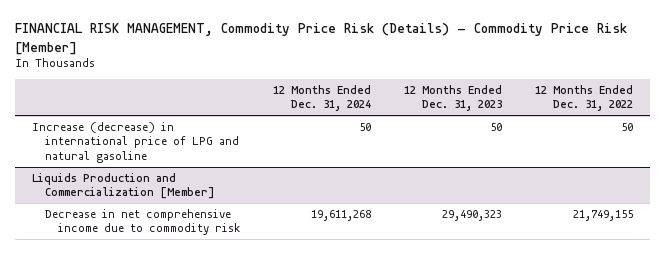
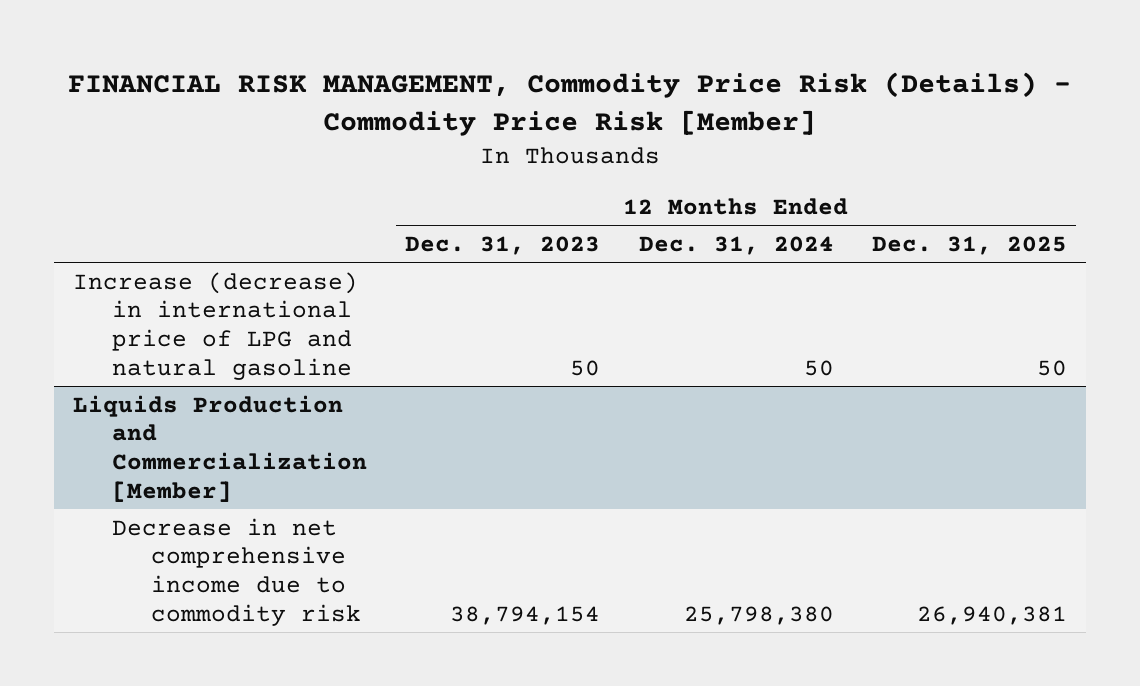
- | 12 Months Ended Dec. 31, 2024 | 12 Months Ended Dec. 31, 2023 | 12 Months Ended Dec. 31, 2022
+ | 12 Months Ended Dec. 31, 2023 | 12 Months Ended Dec. 31, 2024 | 12 Months Ended Dec. 31, 2025
@ Liquids Production and Commercialization [Member]
- Decrease in net comprehensive income due to commodity risk | 19,611,268 | 29,490,323 | 21,749,155
+ Decrease in net comprehensive income due to commodity risk | 38,794,154 | 25,798,380 | 26,940,381

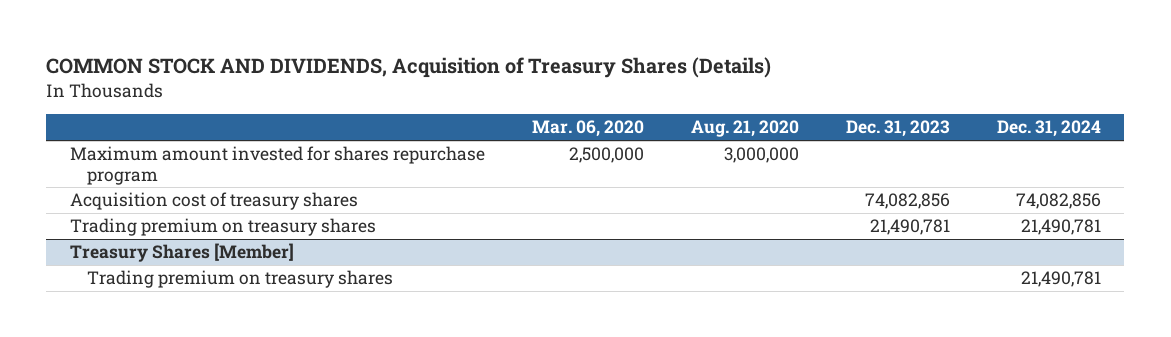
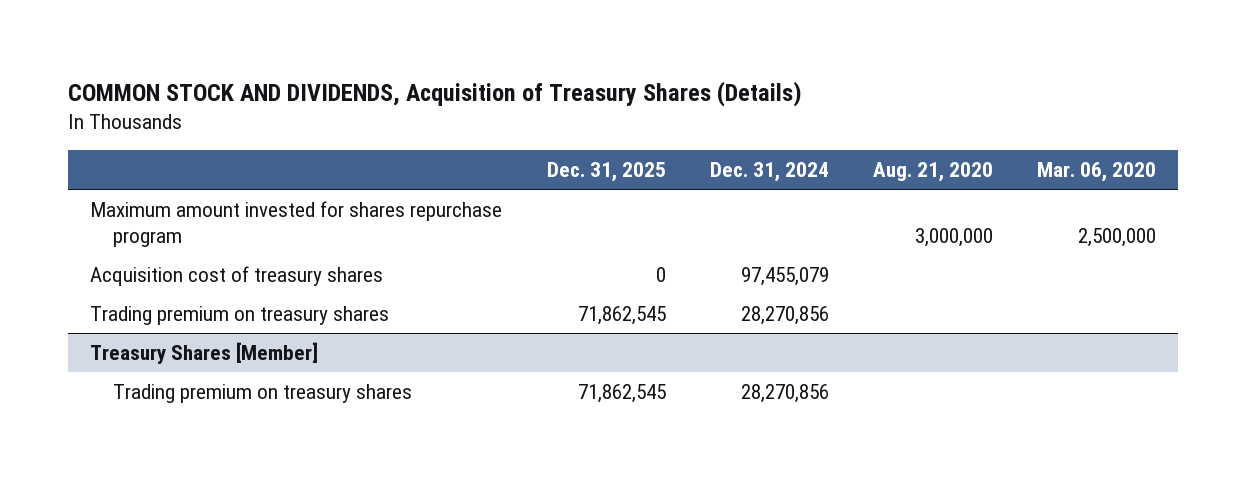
- | Mar. 06, 2020 | Aug. 21, 2020 | Dec. 31, 2023 | Dec. 31, 2024
+ | Dec. 31, 2025 | Dec. 31, 2024 | Aug. 21, 2020 | Mar. 06, 2020
- Acquisition cost of treasury shares | | | 74,082,856 | 74,082,856
- Trading premium on treasury shares | | | 21,490,781 | 21,490,781
+ Acquisition cost of treasury shares | 0 | 97,455,079 | |
+ Trading premium on treasury shares | 71,862,545 | 28,270,856 | |
@ Treasury Shares [Member]
- Trading premium on treasury shares | | | | 21,490,781
+ Trading premium on treasury shares | 71,862,545 | 28,270,856 | |

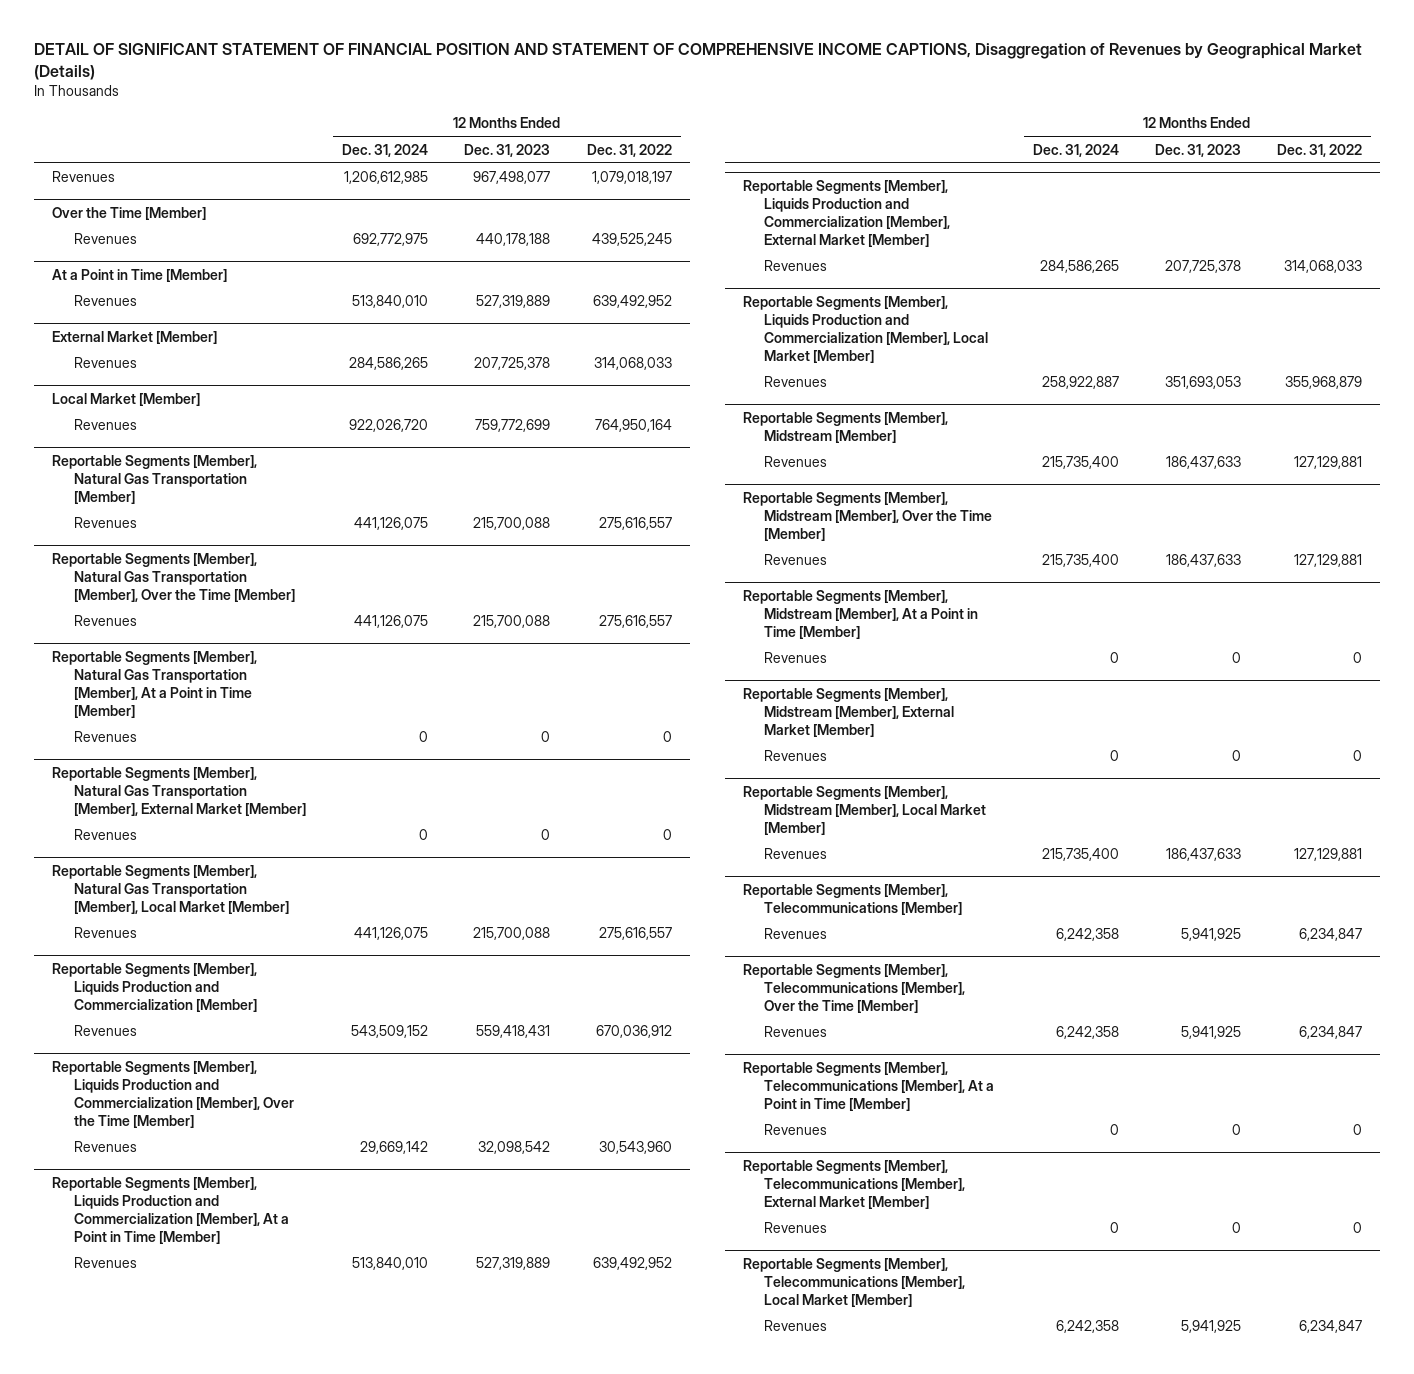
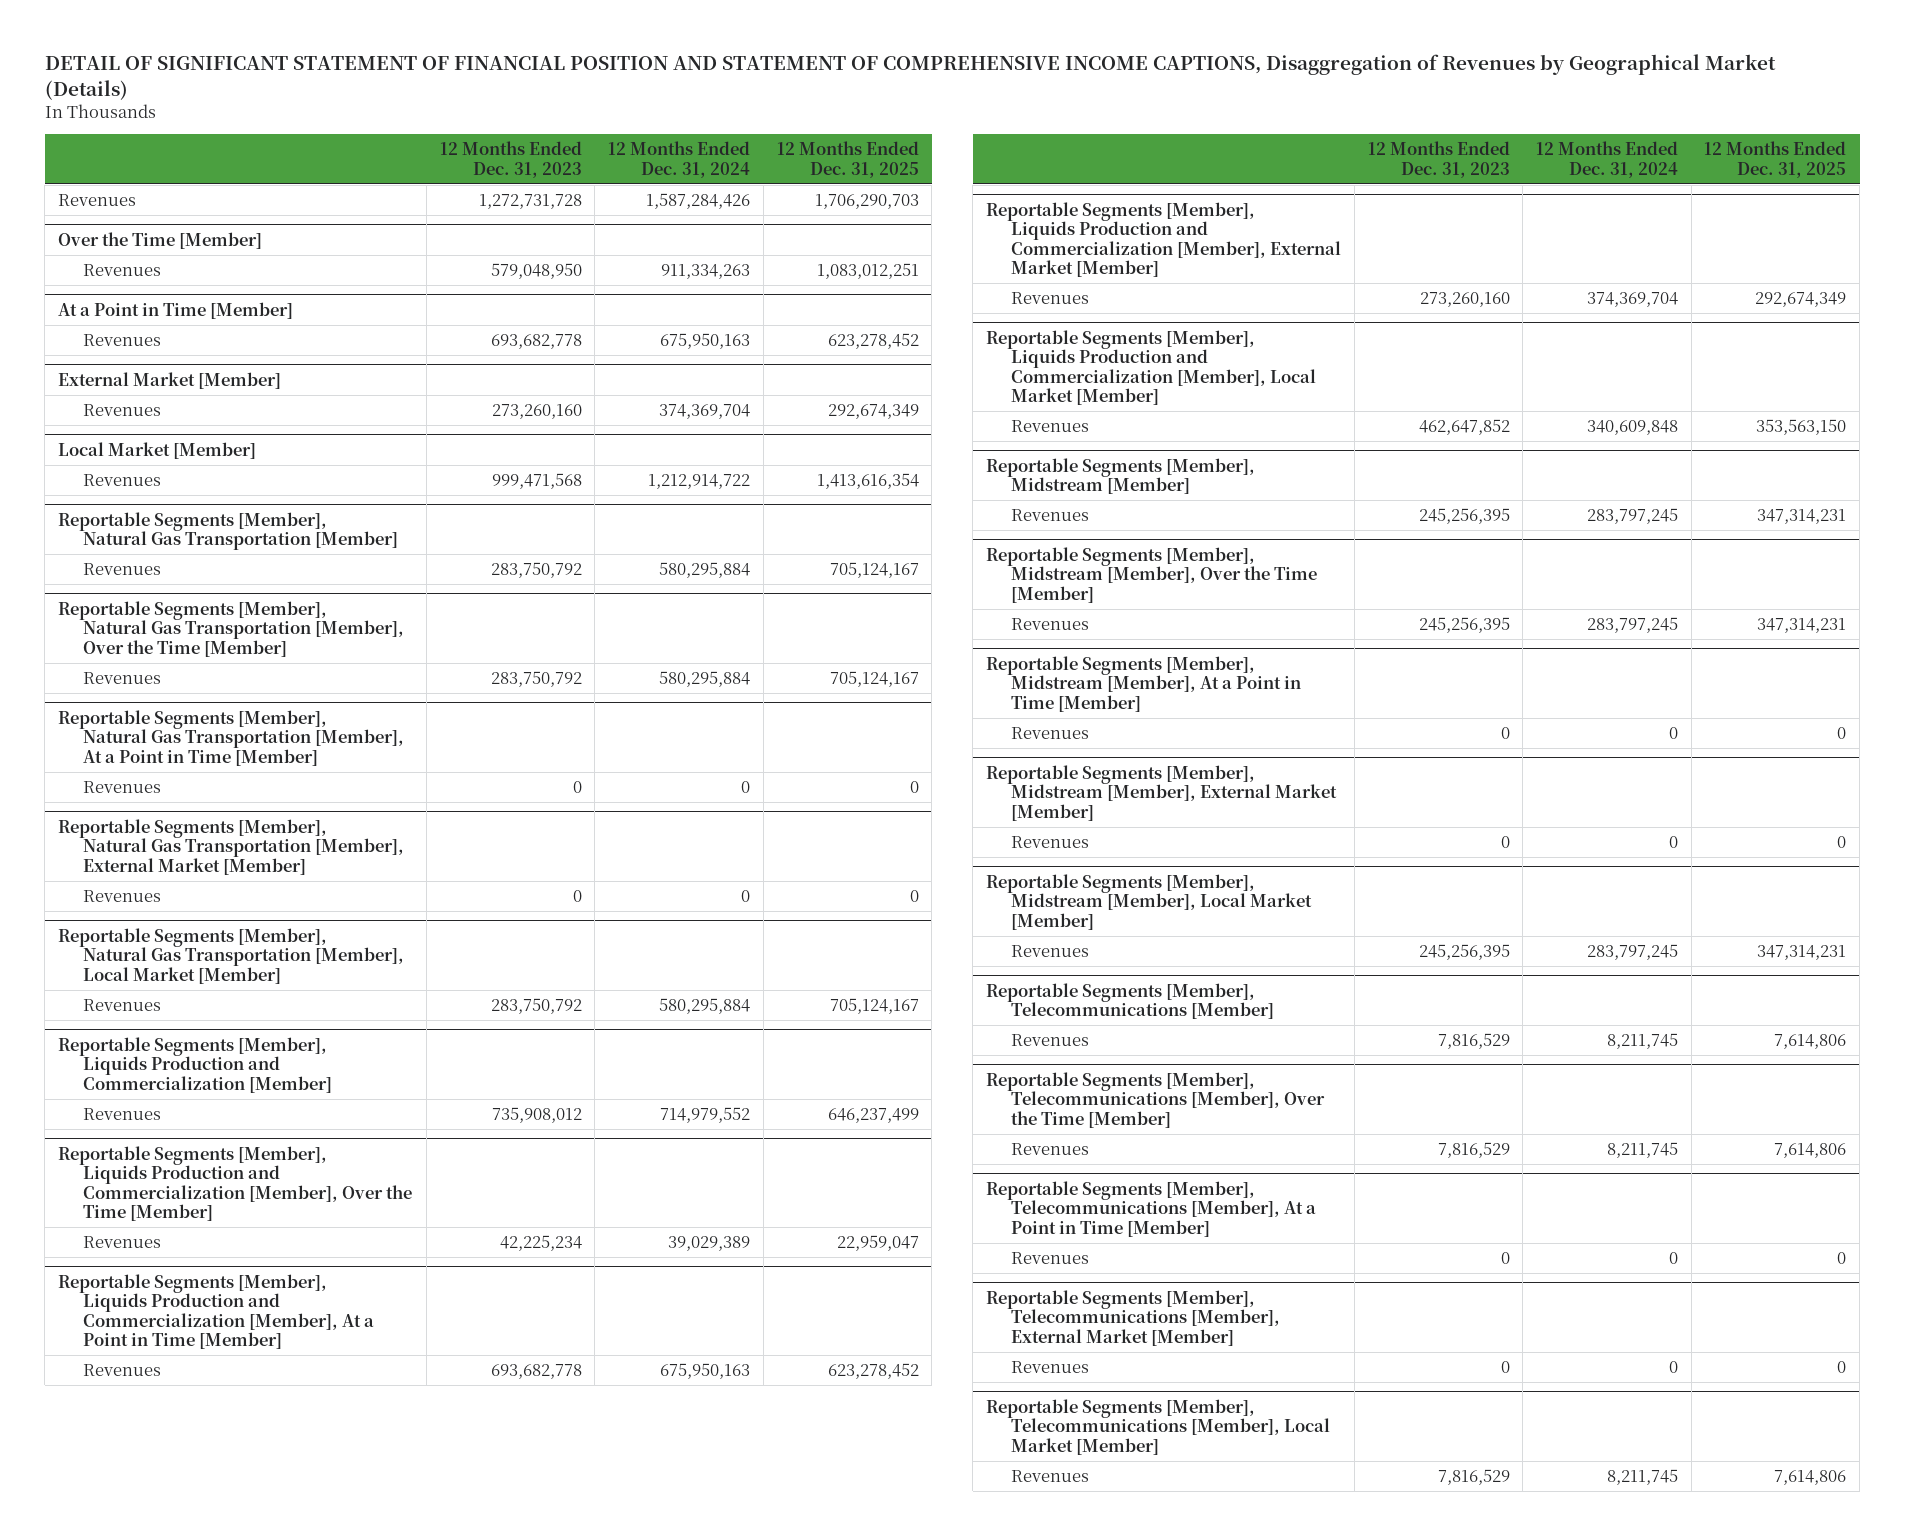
- | 12 Months Ended Dec. 31, 2024 | 12 Months Ended Dec. 31, 2023 | 12 Months Ended Dec. 31, 2022
+ | 12 Months Ended Dec. 31, 2023 | 12 Months Ended Dec. 31, 2024 | 12 Months Ended Dec. 31, 2025
- Revenues | 1,206,612,985 | 967,498,077 | 1,079,018,197
+ Revenues | 1,272,731,728 | 1,587,284,426 | 1,706,290,703
@ Over the Time [Member]
- Revenues | 692,772,975 | 440,178,188 | 439,525,245
+ Revenues | 579,048,950 | 911,334,263 | 1,083,012,251
@ At a Point in Time [Member]
- Revenues | 513,840,010 | 527,319,889 | 639,492,952
+ Revenues | 693,682,778 | 675,950,163 | 623,278,452
@ External Market [Member]
- Revenues | 284,586,265 | 207,725,378 | 314,068,033
+ Revenues | 273,260,160 | 374,369,704 | 292,674,349
@ Local Market [Member]
- Revenues | 922,026,720 | 759,772,699 | 764,950,164
+ Revenues | 999,471,568 | 1,212,914,722 | 1,413,616,354
@ Reportable Segments [Member], Natural Gas Transportation [Member]
- Revenues | 441,126,075 | 215,700,088 | 275,616,557
+ Revenues | 283,750,792 | 580,295,884 | 705,124,167
@ Reportable Segments [Member], Natural Gas Transportation [Member], Over the Time [Member]
- Revenues | 441,126,075 | 215,700,088 | 275,616,557
+ Revenues | 283,750,792 | 580,295,884 | 705,124,167
@ Reportable Segments [Member], Natural Gas Transportation [Member], Local Market [Member]
- Revenues | 441,126,075 | 215,700,088 | 275,616,557
+ Revenues | 283,750,792 | 580,295,884 | 705,124,167
@ Reportable Segments [Member], Liquids Production and Commercialization [Member]
- Revenues | 543,509,152 | 559,418,431 | 670,036,912
+ Revenues | 735,908,012 | 714,979,552 | 646,237,499
@ Reportable Segments [Member], Liquids Production and Commercialization [Member], Over the Time [Member]
- Revenues | 29,669,142 | 32,098,542 | 30,543,960
+ Revenues | 42,225,234 | 39,029,389 | 22,959,047
@ Reportable Segments [Member], Liquids Production and Commercialization [Member], At a Point in Time [Member]
- Revenues | 513,840,010 | 527,319,889 | 639,492,952
+ Revenues | 693,682,778 | 675,950,163 | 623,278,452
@ Reportable Segments [Member], Liquids Production and Commercialization [Member], External Market [Member]
- Revenues | 284,586,265 | 207,725,378 | 314,068,033
+ Revenues | 273,260,160 | 374,369,704 | 292,674,349
@ Reportable Segments [Member], Liquids Production and Commercialization [Member], Local Market [Member]
- Revenues | 258,922,887 | 351,693,053 | 355,968,879
+ Revenues | 462,647,852 | 340,609,848 | 353,563,150
@ Reportable Segments [Member], Midstream [Member]
- Revenues | 215,735,400 | 186,437,633 | 127,129,881
+ Revenues | 245,256,395 | 283,797,245 | 347,314,231
@ Reportable Segments [Member], Midstream [Member], Over the Time [Member]
- Revenues | 215,735,400 | 186,437,633 | 127,129,881
+ Revenues | 245,256,395 | 283,797,245 | 347,314,231
@ Reportable Segments [Member], Midstream [Member], Local Market [Member]
- Revenues | 215,735,400 | 186,437,633 | 127,129,881
+ Revenues | 245,256,395 | 283,797,245 | 347,314,231
@ Reportable Segments [Member], Telecommunications [Member]
- Revenues | 6,242,358 | 5,941,925 | 6,234,847
+ Revenues | 7,816,529 | 8,211,745 | 7,614,806
@ Reportable Segments [Member], Telecommunications [Member], Over the Time [Member]
- Revenues | 6,242,358 | 5,941,925 | 6,234,847
+ Revenues | 7,816,529 | 8,211,745 | 7,614,806
@ Reportable Segments [Member], Telecommunications [Member], Local Market [Member]
- Revenues | 6,242,358 | 5,941,925 | 6,234,847
+ Revenues | 7,816,529 | 8,211,745 | 7,614,806

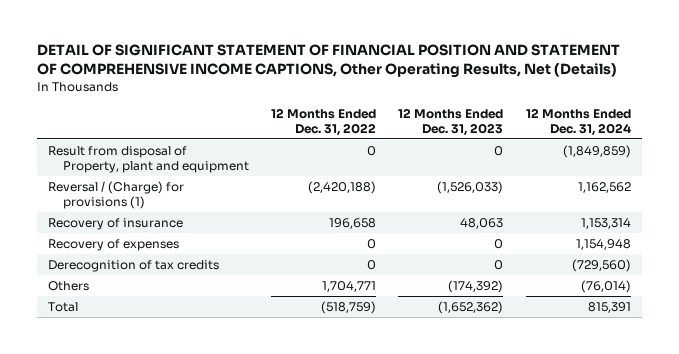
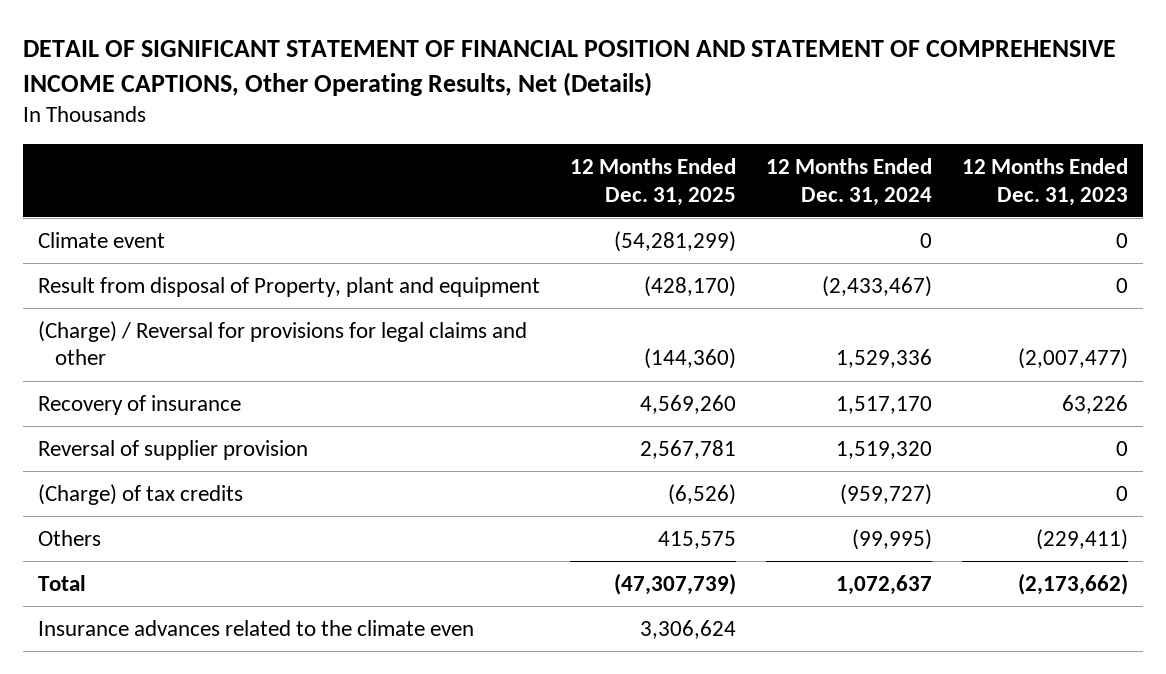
- | 12 Months Ended Dec. 31, 2022 | 12 Months Ended Dec. 31, 2023 | 12 Months Ended Dec. 31, 2024
+ | 12 Months Ended Dec. 31, 2025 | 12 Months Ended Dec. 31, 2024 | 12 Months Ended Dec. 31, 2023
- Result from disposal of Property, plant and equipment | 0 | 0 | (1,849,859)
- Reversal / (Charge) for provisions (1) | (2,420,188) | (1,526,033) | 1,162,562
- Recovery of insurance | 196,658 | 48,063 | 1,153,314
- Recovery of expenses | 0 | 0 | 1,154,948
- Derecognition of tax credits | 0 | 0 | (729,560)
- Others | 1,704,771 | (174,392) | (76,014)
- Total | (518,759) | (1,652,362) | 815,391
+ Climate event | (54,281,299) | 0 | 0
+ Result from disposal of Property, plant and equipment | (428,170) | (2,433,467) | 0
+ (Charge) / Reversal for provisions for legal claims and other | (144,360) | 1,529,336 | (2,007,477)
+ Recovery of insurance | 4,569,260 | 1,517,170 | 63,226
+ Reversal of supplier provision | 2,567,781 | 1,519,320 | 0
+ (Charge) of tax credits | (6,526) | (959,727) | 0
+ Others | 415,575 | (99,995) | (229,411)
+ Total | (47,307,739) | 1,072,637 | (2,173,662)
+ Insurance advances related to the climate even | 3,306,624 | |

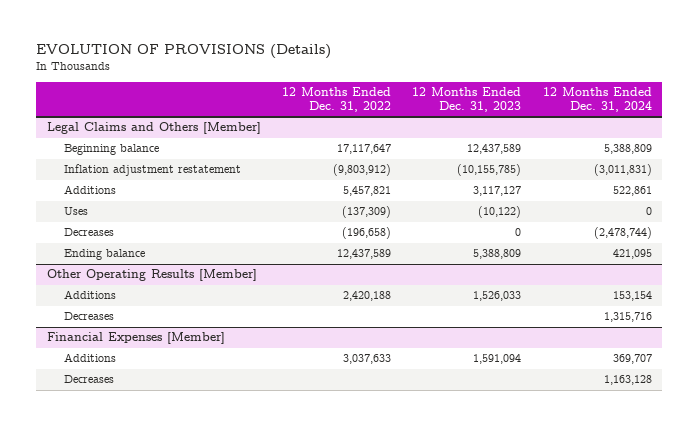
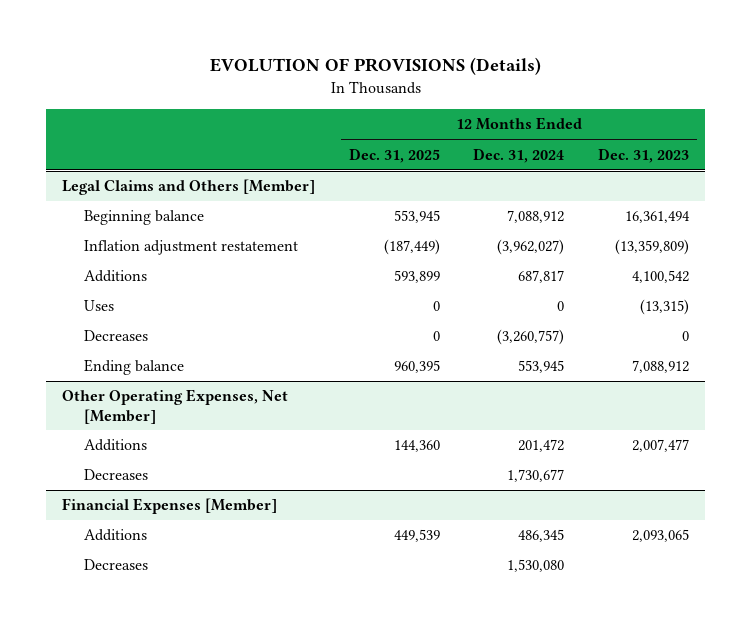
- | 12 Months Ended Dec. 31, 2022 | 12 Months Ended Dec. 31, 2023 | 12 Months Ended Dec. 31, 2024
+ | 12 Months Ended Dec. 31, 2025 | 12 Months Ended Dec. 31, 2024 | 12 Months Ended Dec. 31, 2023
@ Legal Claims and Others [Member]
- Beginning balance | 17,117,647 | 12,437,589 | 5,388,809
- Inflation adjustment restatement | (9,803,912) | (10,155,785) | (3,011,831)
- Additions | 5,457,821 | 3,117,127 | 522,861
- Uses | (137,309) | (10,122) | 0
- Decreases | (196,658) | 0 | (2,478,744)
- Ending balance | 12,437,589 | 5,388,809 | 421,095
- Other Operating Results [Member]
- Additions | 2,420,188 | 1,526,033 | 153,154
- Decreases | | | 1,315,716
@ Legal Claims and Others [Member]
+ Beginning balance | 553,945 | 7,088,912 | 16,361,494
+ Inflation adjustment restatement | (187,449) | (3,962,027) | (13,359,809)
+ Additions | 593,899 | 687,817 | 4,100,542
+ Uses | 0 | 0 | (13,315)
+ Decreases | 0 | (3,260,757) | 0
+ Ending balance | 960,395 | 553,945 | 7,088,912
+ Other Operating Expenses, Net [Member]
+ Additions | 144,360 | 201,472 | 2,007,477
+ Decreases | | 1,730,677 |
@ Financial Expenses [Member]
- Additions | 3,037,633 | 1,591,094 | 369,707
- Decreases | | | 1,163,128
+ Additions | 449,539 | 486,345 | 2,093,065
+ Decreases | | 1,530,080 |

